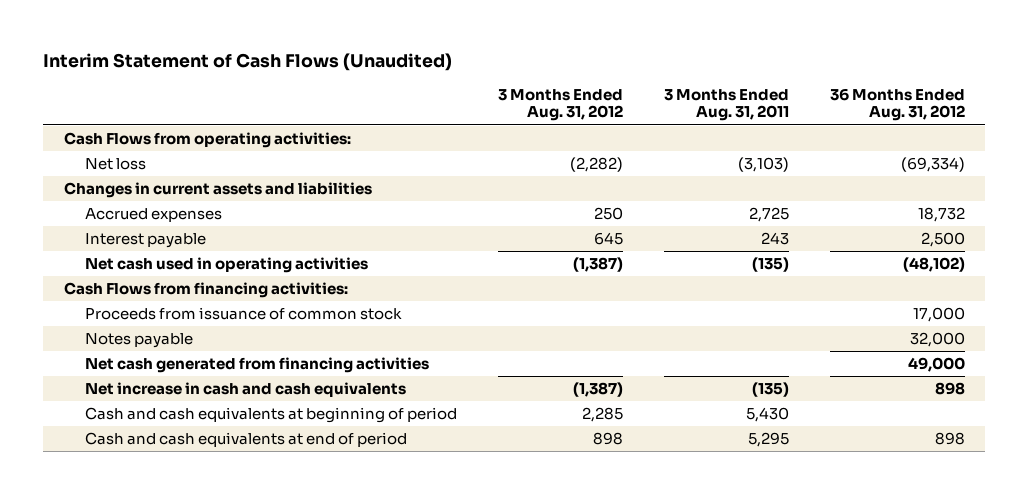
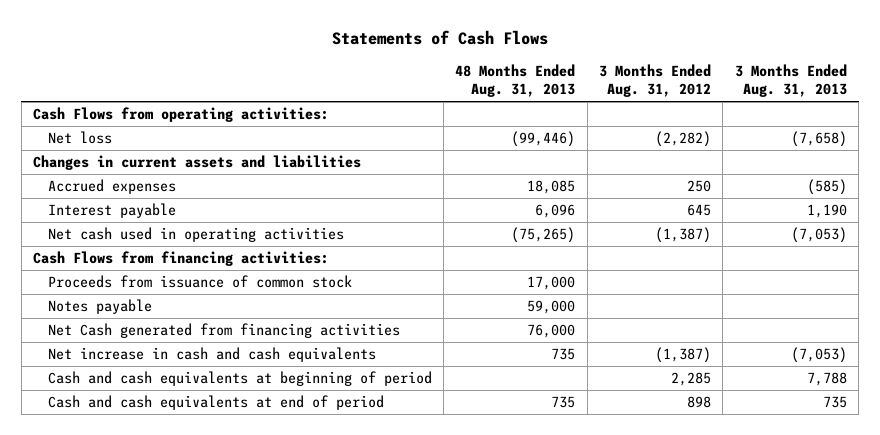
- Interim Statement of Cash Flows (Unaudited)
+ Statements of Cash Flows
- | 3 Months Ended Aug. 31, 2012 | 3 Months Ended Aug. 31, 2011 | 36 Months Ended Aug. 31, 2012
+ | 48 Months Ended Aug. 31, 2013 | 3 Months Ended Aug. 31, 2012 | 3 Months Ended Aug. 31, 2013
- Net cash generated from financing activities | | | 49,000
+ Net Cash generated from financing activities | 76,000 | |

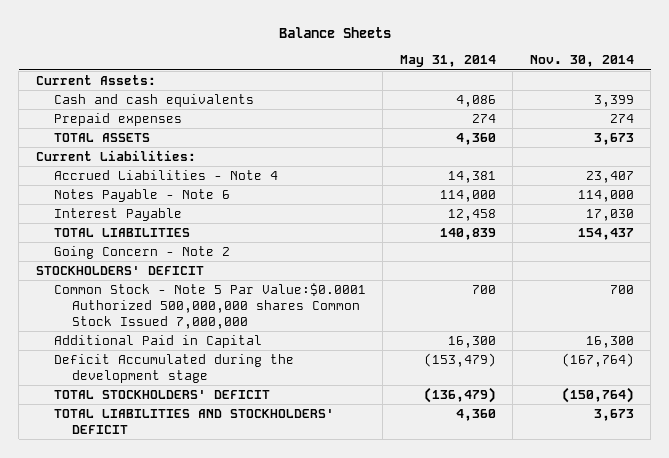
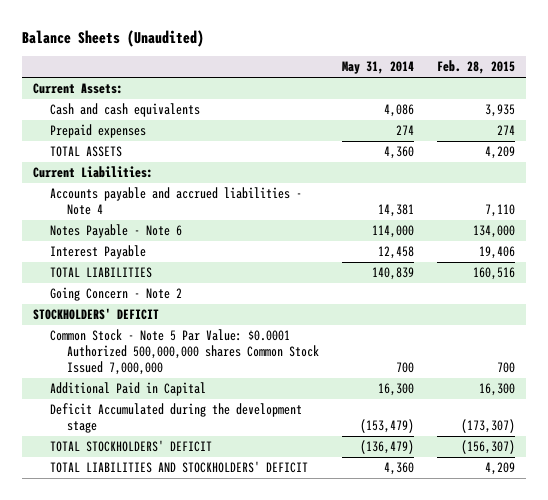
- Balance Sheets
+ Balance Sheets (Unaudited)
- | May 31, 2014 | Nov. 30, 2014
+ | May 31, 2014 | Feb. 28, 2015
- Accrued Liabilities - Note 4 | 14,381 | 23,407
+ Accounts payable and accrued liabilities - Note 4 | 14,381 | 7,110
- Common Stock - Note 5 Par Value:$0.0001 Authorized 500,000,000 shares Common Stock Issued 7,000,000 | 700 | 700
+ Common Stock - Note 5 Par Value: $0.0001 Authorized 500,000,000 shares Common Stock Issued 7,000,000 | 700 | 700

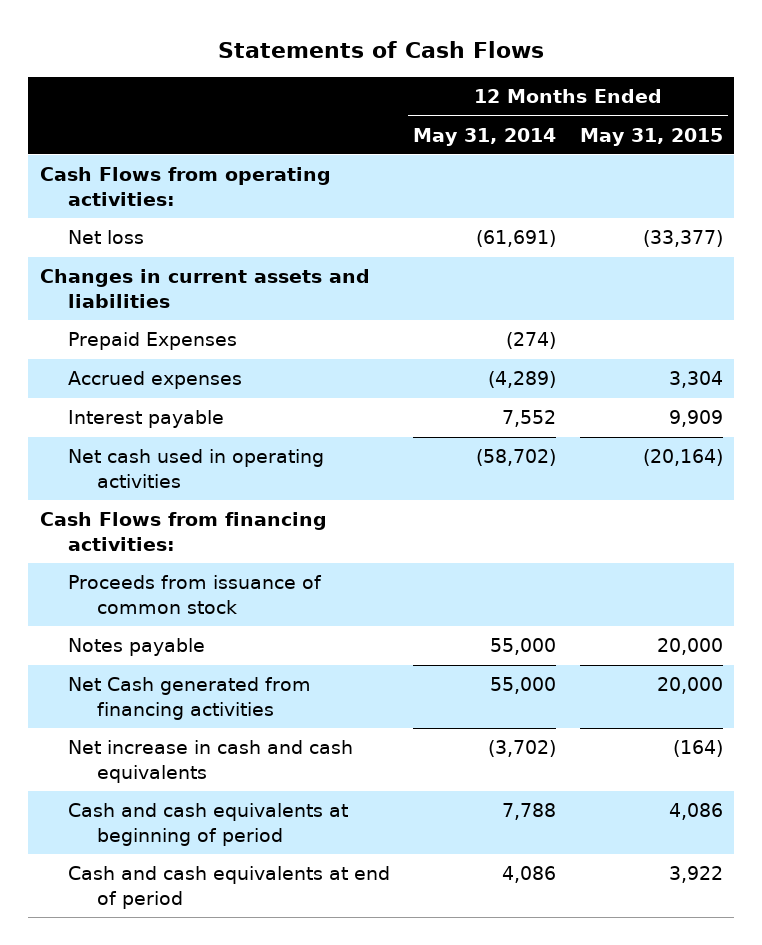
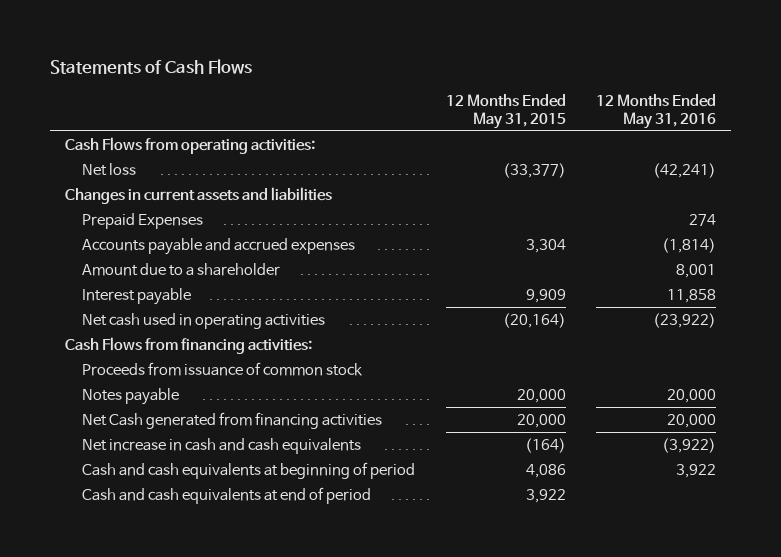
- | 12 Months Ended May 31, 2014 | 12 Months Ended May 31, 2015
+ | 12 Months Ended May 31, 2015 | 12 Months Ended May 31, 2016
- Accrued expenses | (4,289) | 3,304
+ Accounts payable and accrued expenses | 3,304 | (1,814)
+ Amount due to a shareholder | | 8,001

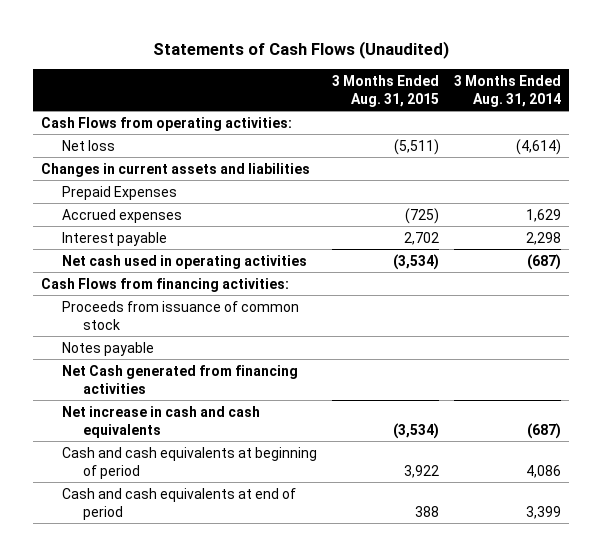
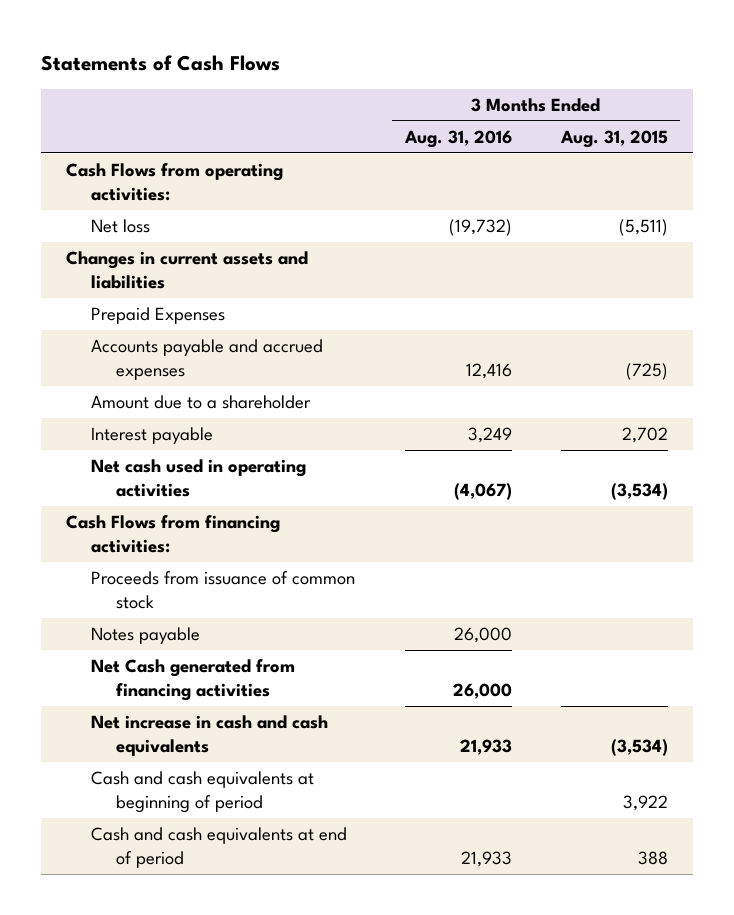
- Statements of Cash Flows (Unaudited)
+ Statements of Cash Flows
- | 3 Months Ended Aug. 31, 2015 | 3 Months Ended Aug. 31, 2014
+ | 3 Months Ended Aug. 31, 2016 | 3 Months Ended Aug. 31, 2015
- Accrued expenses | (725) | 1,629
+ Accounts payable and accrued expenses | 12,416 | (725)
+ Amount due to a shareholder

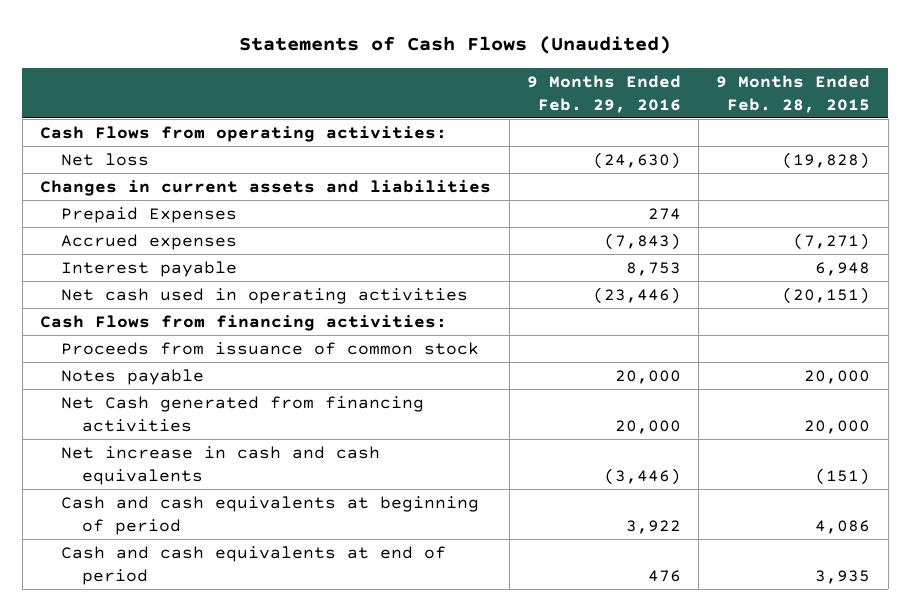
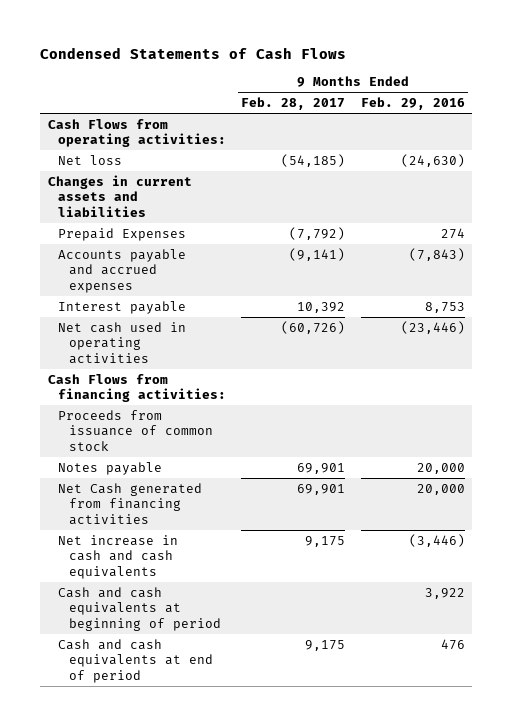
- Statements of Cash Flows (Unaudited)
+ Condensed Statements of Cash Flows
- | 9 Months Ended Feb. 29, 2016 | 9 Months Ended Feb. 28, 2015
+ | 9 Months Ended Feb. 28, 2017 | 9 Months Ended Feb. 29, 2016
- Accrued expenses | (7,843) | (7,271)
+ Accounts payable and accrued expenses | (9,141) | (7,843)

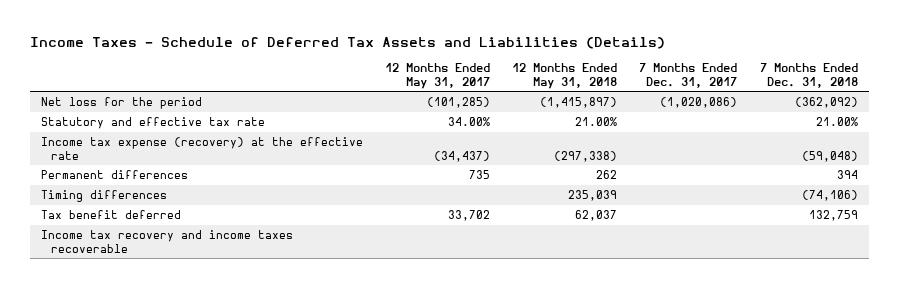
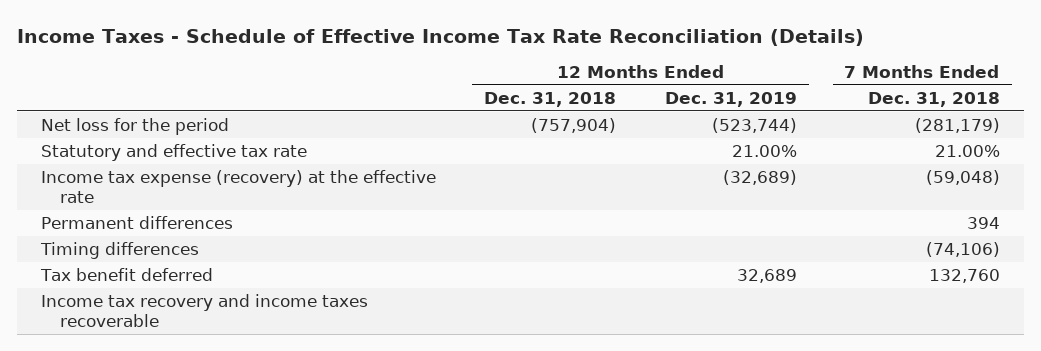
- Income Taxes - Schedule of Deferred Tax Assets and Liabilities (Details)
+ Income Taxes - Schedule of Effective Income Tax Rate Reconciliation (Details)
- | 12 Months Ended May 31, 2017 | 12 Months Ended May 31, 2018 | 7 Months Ended Dec. 31, 2017 | 7 Months Ended Dec. 31, 2018
+ | 12 Months Ended Dec. 31, 2018 | 12 Months Ended Dec. 31, 2019 | 7 Months Ended Dec. 31, 2018
- Net loss for the period | (101,285) | (1,415,897) | (1,020,086) | (362,092)
+ Net loss for the period | (757,904) | (523,744) | (281,179)
- Tax benefit deferred | 33,702 | 62,037 | | 132,759
+ Tax benefit deferred | | 32,689 | 132,760

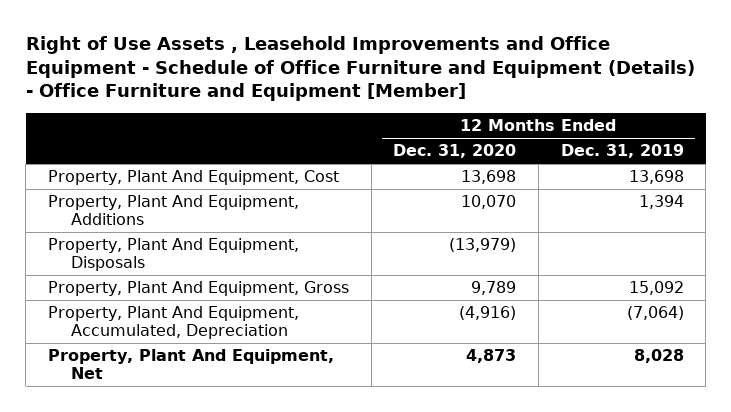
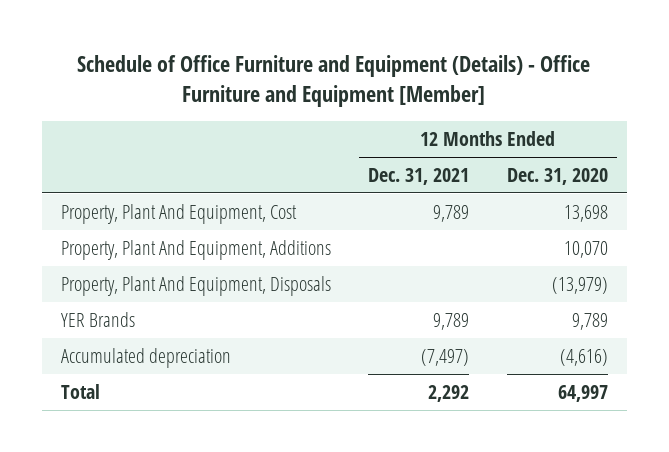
- Right of Use Assets , Leasehold Improvements and Office Equipment - Schedule of Office Furniture and Equipment (Details) - Office Furniture and Equipment [Member]
+ Schedule of Office Furniture and Equipment (Details) - Office Furniture and Equipment [Member]
- | 12 Months Ended Dec. 31, 2020 | 12 Months Ended Dec. 31, 2019
+ | 12 Months Ended Dec. 31, 2021 | 12 Months Ended Dec. 31, 2020
- Property, Plant And Equipment, Gross | 9,789 | 15,092
- Property, Plant And Equipment, Accumulated, Depreciation | (4,916) | (7,064)
- Property, Plant And Equipment, Net | 4,873 | 8,028
+ YER Brands | 9,789 | 9,789
+ Accumulated depreciation | (7,497) | (4,616)
+ Total | 2,292 | 64,997

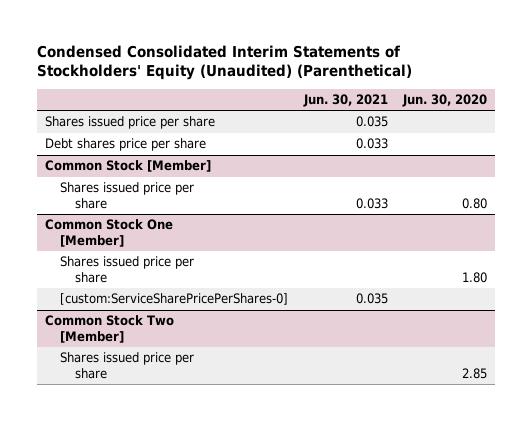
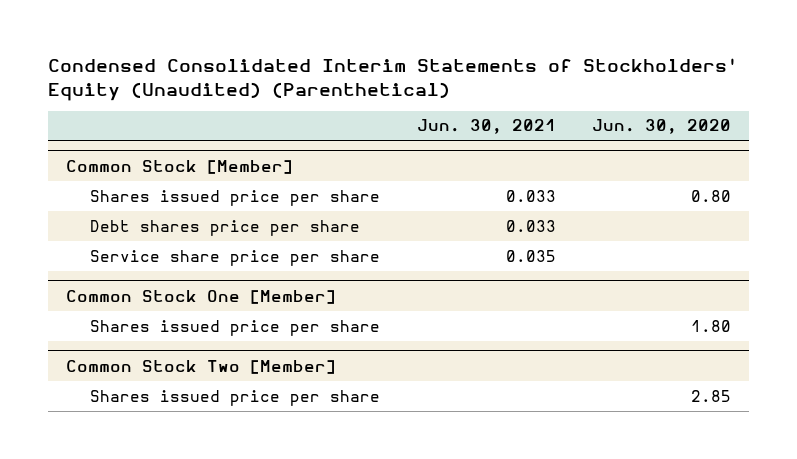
- Shares issued price per share | 0.035 |
- Debt shares price per share | 0.033 |
@ Common Stock [Member]
+ Debt shares price per share | 0.033 |
+ Service share price per share | 0.035 |
@ Common Stock One [Member]
- [custom:ServiceSharePricePerShares-0] | 0.035 |

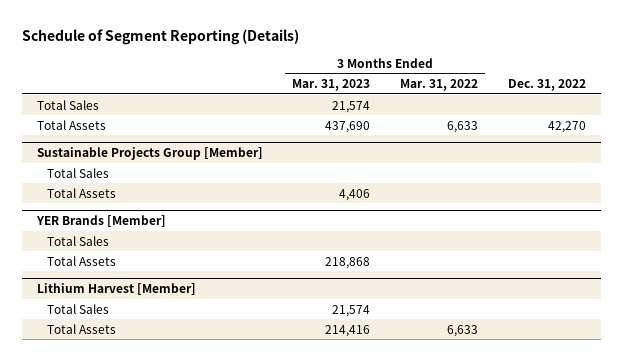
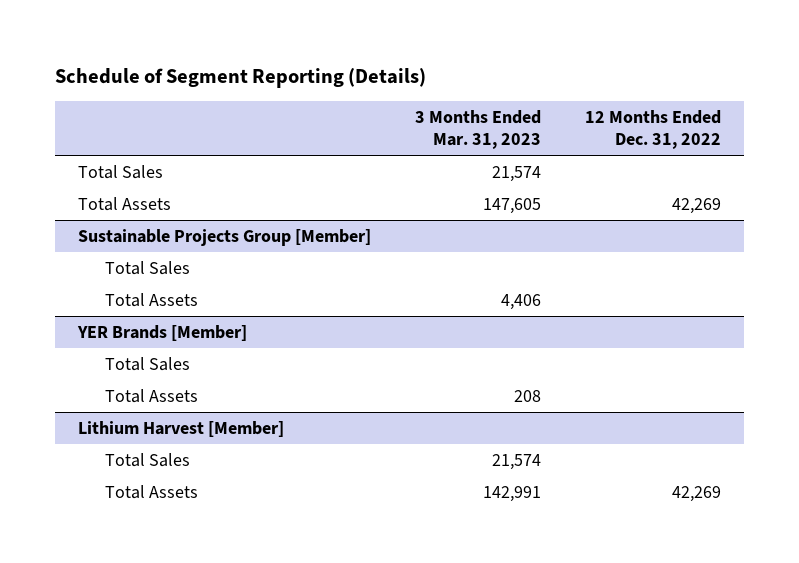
- | 3 Months Ended Mar. 31, 2023 | 3 Months Ended Mar. 31, 2022 | Dec. 31, 2022
+ | 3 Months Ended Mar. 31, 2023 | 12 Months Ended Dec. 31, 2022
- Total Assets | 437,690 | 6,633 | 42,270
+ Total Assets | 147,605 | 42,269
@ YER Brands [Member]
- Total Assets | 218,868 | |
+ Total Assets | 208 |
@ Lithium Harvest [Member]
- Total Assets | 214,416 | 6,633 |
+ Total Assets | 142,991 | 42,269

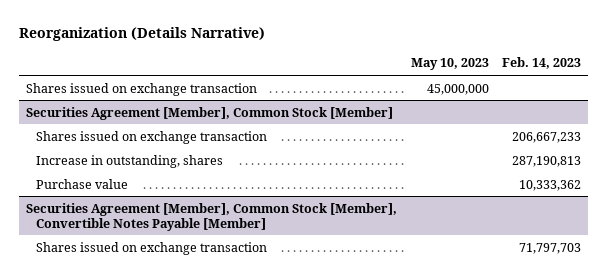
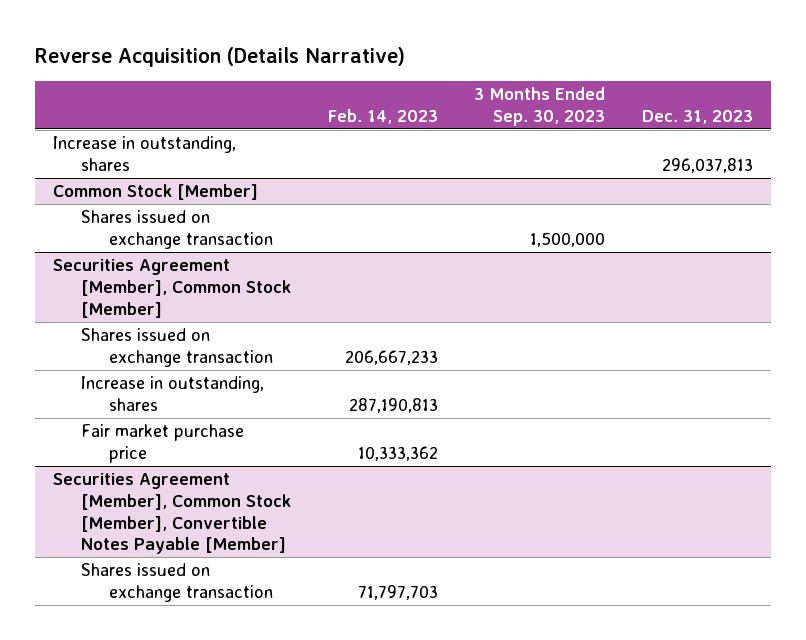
- Reorganization (Details Narrative)
+ Reverse Acquisition (Details Narrative)
- | May 10, 2023 | Feb. 14, 2023
+ | Feb. 14, 2023 | 3 Months Ended Sep. 30, 2023 | Dec. 31, 2023
+ Increase in outstanding, shares | | | 296,037,813
+ Common Stock [Member]
@ Securities Agreement [Member], Common Stock [Member]
- Purchase value | | 10,333,362
+ Fair market purchase price | 10,333,362 | |

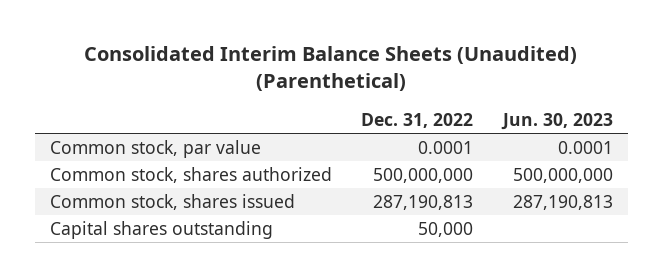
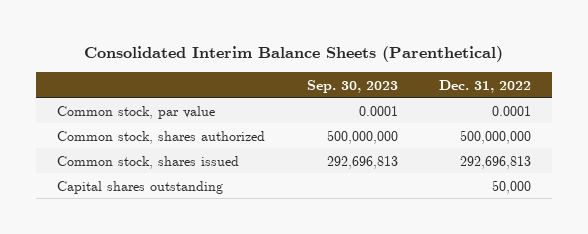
- Consolidated Interim Balance Sheets (Unaudited) (Parenthetical)
+ Consolidated Interim Balance Sheets (Parenthetical)
- | Dec. 31, 2022 | Jun. 30, 2023
+ | Sep. 30, 2023 | Dec. 31, 2022
- Common stock, shares issued | 287,190,813 | 287,190,813
+ Common stock, shares issued | 292,696,813 | 292,696,813

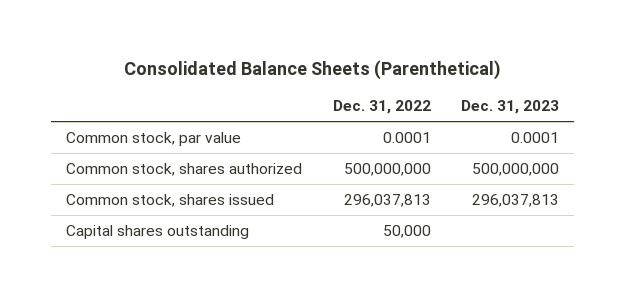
- Consolidated Interim Balance Sheets (Parenthetical)
+ Consolidated Balance Sheets (Parenthetical)
- | Sep. 30, 2023 | Dec. 31, 2022
+ | Dec. 31, 2022 | Dec. 31, 2023
- Common stock, shares issued | 292,696,813 | 292,696,813
+ Common stock, shares issued | 296,037,813 | 296,037,813

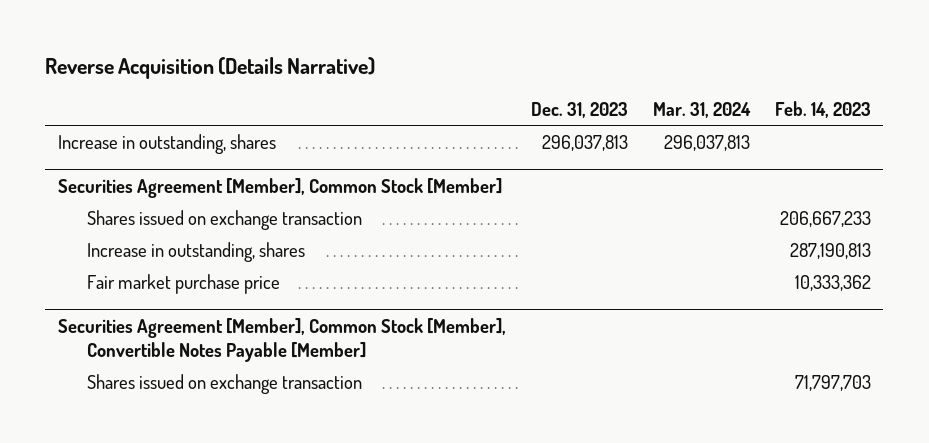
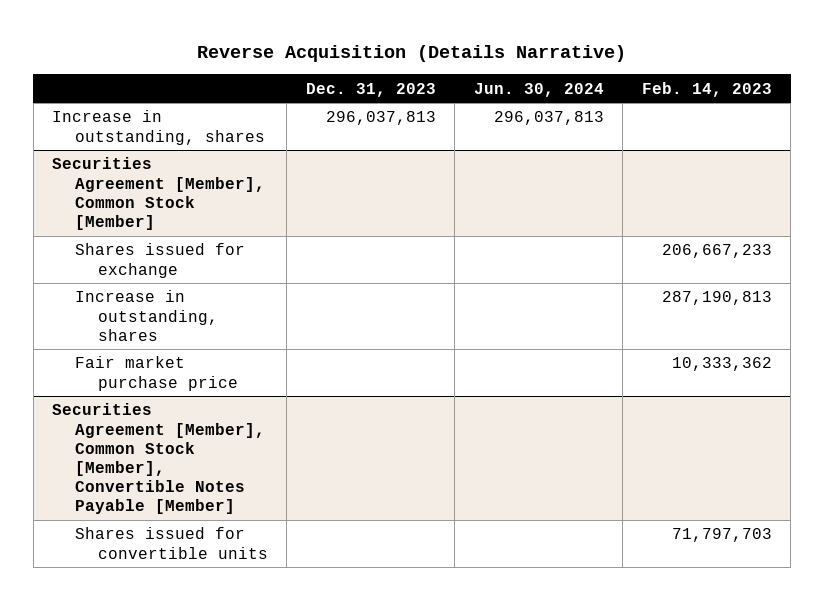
- | Dec. 31, 2023 | Mar. 31, 2024 | Feb. 14, 2023
+ | Dec. 31, 2023 | Jun. 30, 2024 | Feb. 14, 2023
@ Securities Agreement [Member], Common Stock [Member]
- Shares issued on exchange transaction | | | 206,667,233
+ Shares issued for exchange | | | 206,667,233
@ Securities Agreement [Member], Common Stock [Member], Convertible Notes Payable [Member]
- Shares issued on exchange transaction | | | 71,797,703
+ Shares issued for convertible units | | | 71,797,703

